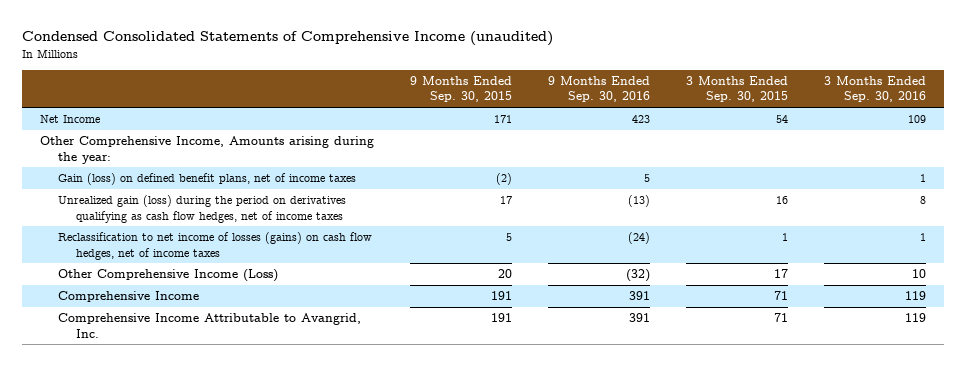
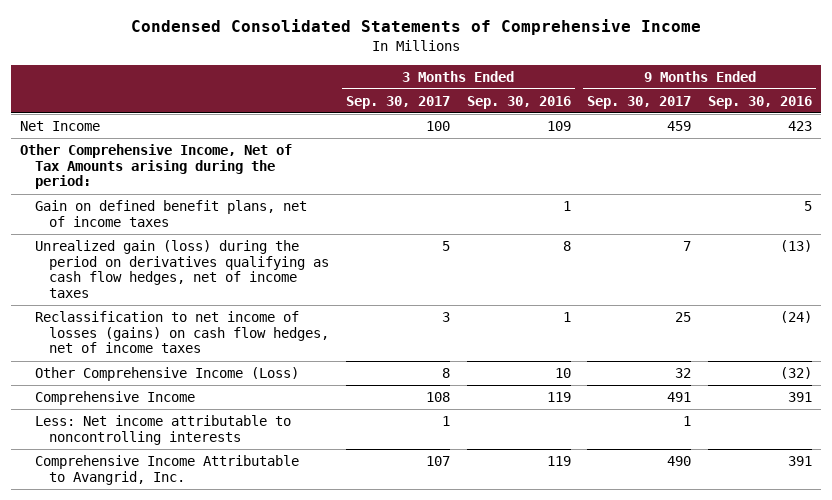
- Condensed Consolidated Statements of Comprehensive Income (unaudited)
+ Condensed Consolidated Statements of Comprehensive Income
- | 9 Months Ended Sep. 30, 2015 | 9 Months Ended Sep. 30, 2016 | 3 Months Ended Sep. 30, 2015 | 3 Months Ended Sep. 30, 2016
+ | 3 Months Ended Sep. 30, 2017 | 3 Months Ended Sep. 30, 2016 | 9 Months Ended Sep. 30, 2017 | 9 Months Ended Sep. 30, 2016
- Other Comprehensive Income, Amounts arising during the year:
- Gain (loss) on defined benefit plans, net of income taxes | (2) | 5 | | 1
+ Other Comprehensive Income, Net of Tax Amounts arising during the period:
+ Gain on defined benefit plans, net of income taxes | | 1 | | 5
+ Less: Net income attributable to noncontrolling interests | 1 | | 1 |

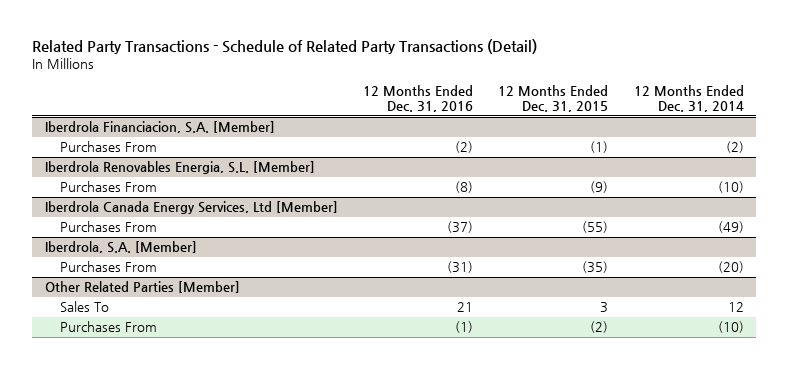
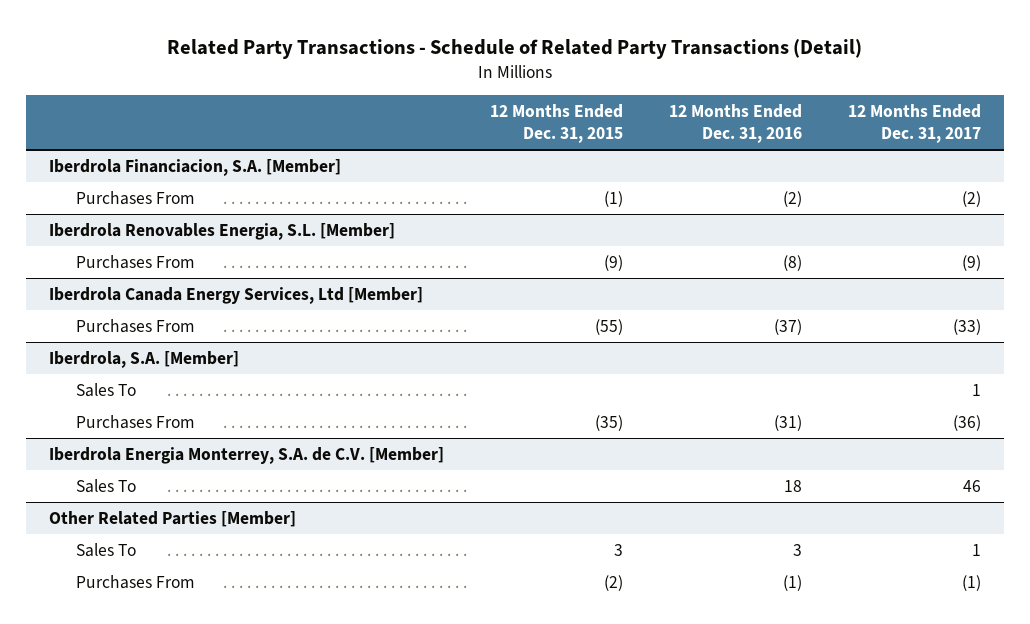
- | 12 Months Ended Dec. 31, 2016 | 12 Months Ended Dec. 31, 2015 | 12 Months Ended Dec. 31, 2014
+ | 12 Months Ended Dec. 31, 2015 | 12 Months Ended Dec. 31, 2016 | 12 Months Ended Dec. 31, 2017
@ Iberdrola, S.A. [Member]
+ Sales To | | | 1
+ Iberdrola Energia Monterrey, S.A. de C.V. [Member]
+ Sales To | | 18 | 46
@ Other Related Parties [Member]
- Sales To | 21 | 3 | 12
+ Sales To | 3 | 3 | 1

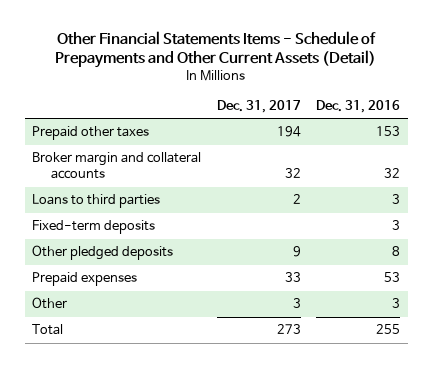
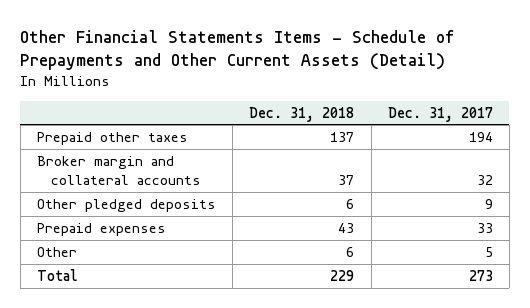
- | Dec. 31, 2017 | Dec. 31, 2016
+ | Dec. 31, 2018 | Dec. 31, 2017
- Loans to third parties | 2 | 3
- Fixed-term deposits | | 3
- Other | 3 | 3
+ Other | 6 | 5

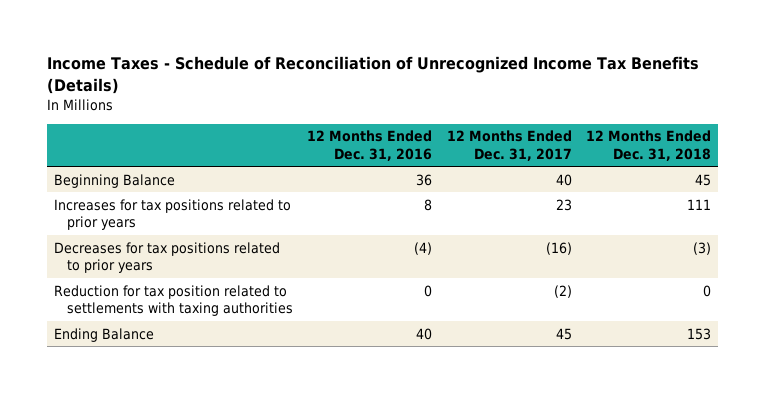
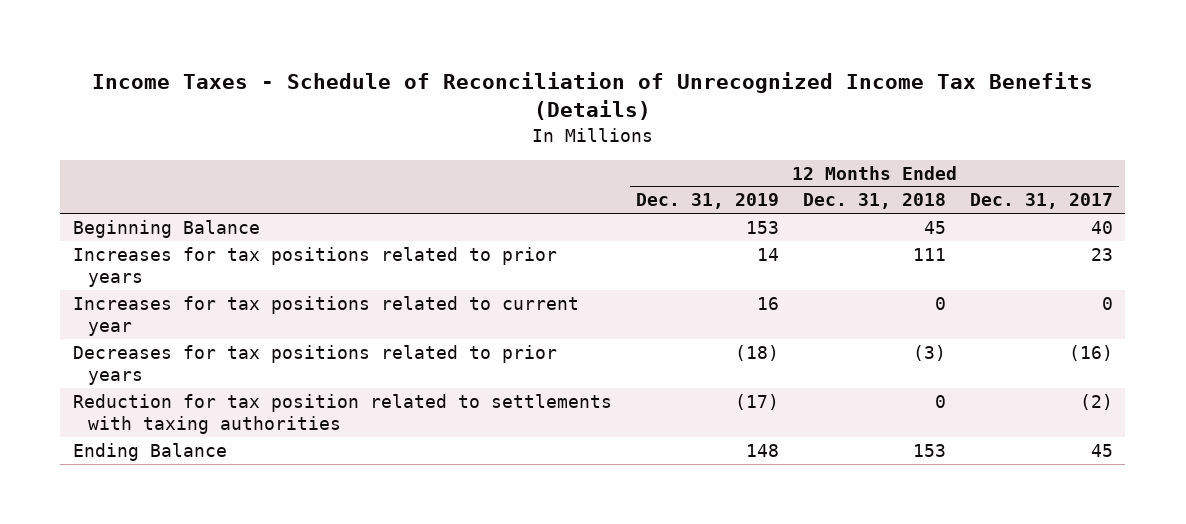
- | 12 Months Ended Dec. 31, 2016 | 12 Months Ended Dec. 31, 2017 | 12 Months Ended Dec. 31, 2018
+ | 12 Months Ended Dec. 31, 2019 | 12 Months Ended Dec. 31, 2018 | 12 Months Ended Dec. 31, 2017
+ Increases for tax positions related to current year | 16 | 0 | 0

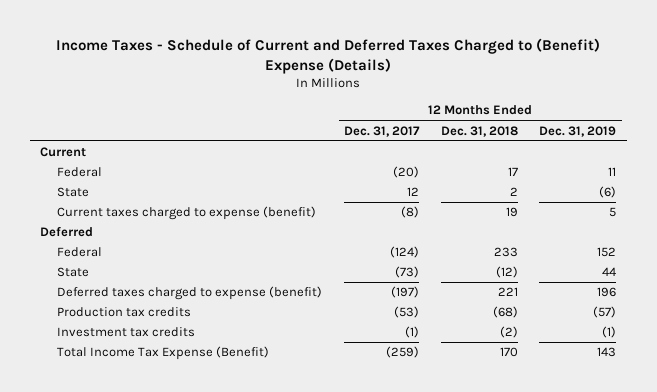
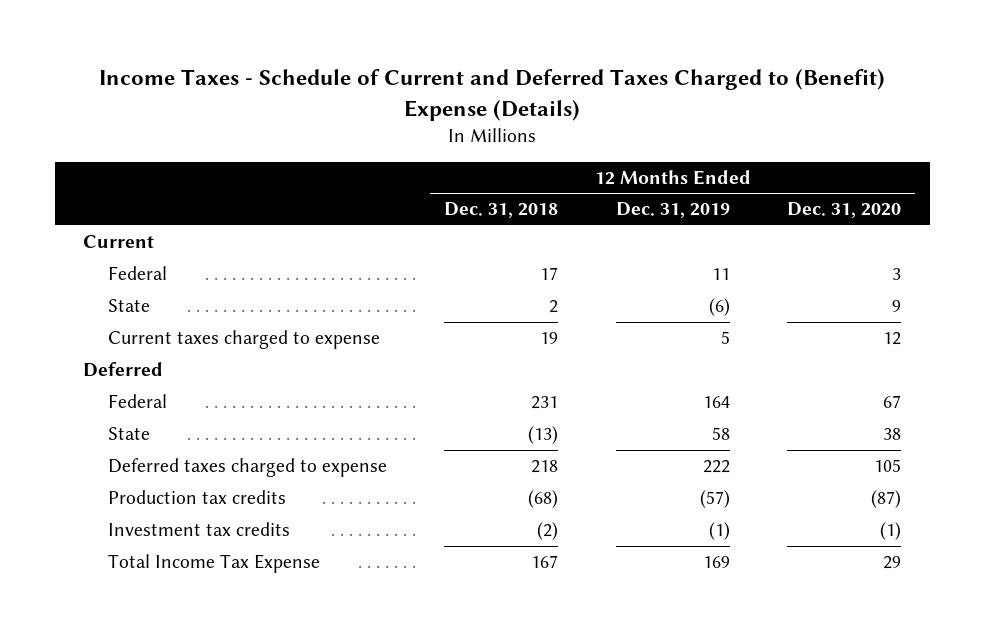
- | 12 Months Ended Dec. 31, 2017 | 12 Months Ended Dec. 31, 2018 | 12 Months Ended Dec. 31, 2019
+ | 12 Months Ended Dec. 31, 2018 | 12 Months Ended Dec. 31, 2019 | 12 Months Ended Dec. 31, 2020
- Current taxes charged to expense (benefit) | (8) | 19 | 5
+ Current taxes charged to expense | 19 | 5 | 12
- Federal | (124) | 233 | 152
- State | (73) | (12) | 44
- Deferred taxes charged to expense (benefit) | (197) | 221 | 196
+ Federal | 231 | 164 | 67
+ State | (13) | 58 | 38
+ Deferred taxes charged to expense | 218 | 222 | 105
- Total Income Tax Expense (Benefit) | (259) | 170 | 143
+ Total Income Tax Expense | 167 | 169 | 29

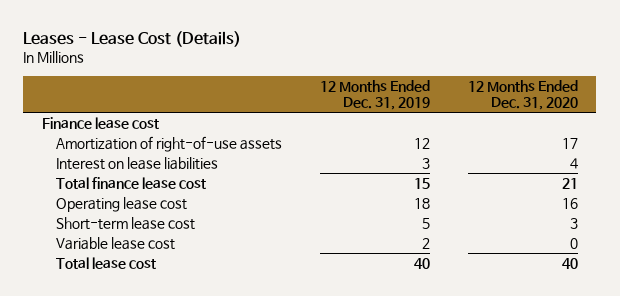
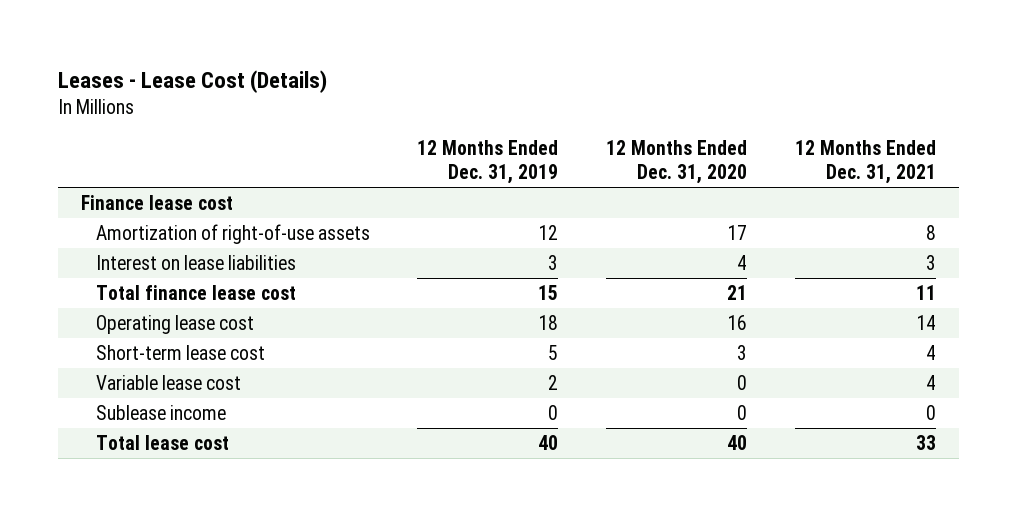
- | 12 Months Ended Dec. 31, 2019 | 12 Months Ended Dec. 31, 2020
+ | 12 Months Ended Dec. 31, 2019 | 12 Months Ended Dec. 31, 2020 | 12 Months Ended Dec. 31, 2021
+ Sublease income | 0 | 0 | 0

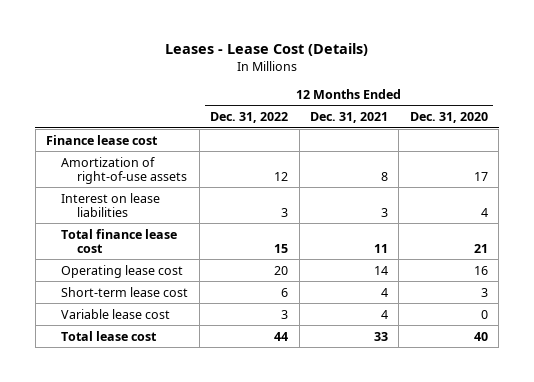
- | 12 Months Ended Dec. 31, 2019 | 12 Months Ended Dec. 31, 2020 | 12 Months Ended Dec. 31, 2021
+ | 12 Months Ended Dec. 31, 2022 | 12 Months Ended Dec. 31, 2021 | 12 Months Ended Dec. 31, 2020
- Sublease income | 0 | 0 | 0

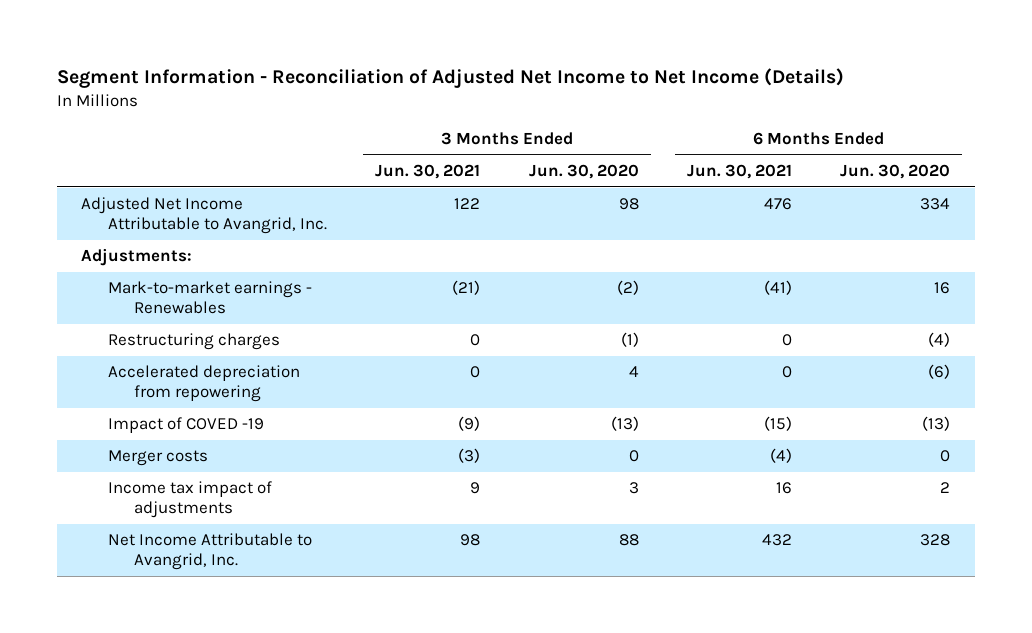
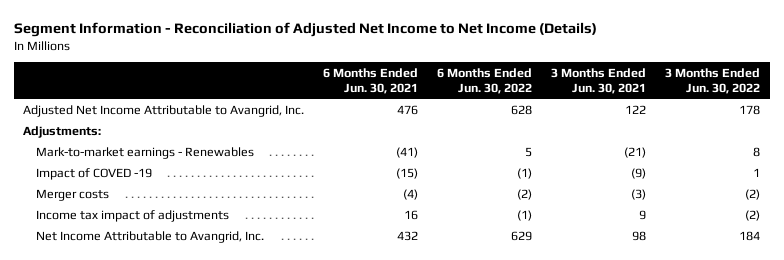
- | 3 Months Ended Jun. 30, 2021 | 3 Months Ended Jun. 30, 2020 | 6 Months Ended Jun. 30, 2021 | 6 Months Ended Jun. 30, 2020
+ | 6 Months Ended Jun. 30, 2021 | 6 Months Ended Jun. 30, 2022 | 3 Months Ended Jun. 30, 2021 | 3 Months Ended Jun. 30, 2022
- Restructuring charges | 0 | (1) | 0 | (4)
- Accelerated depreciation from repowering | 0 | 4 | 0 | (6)

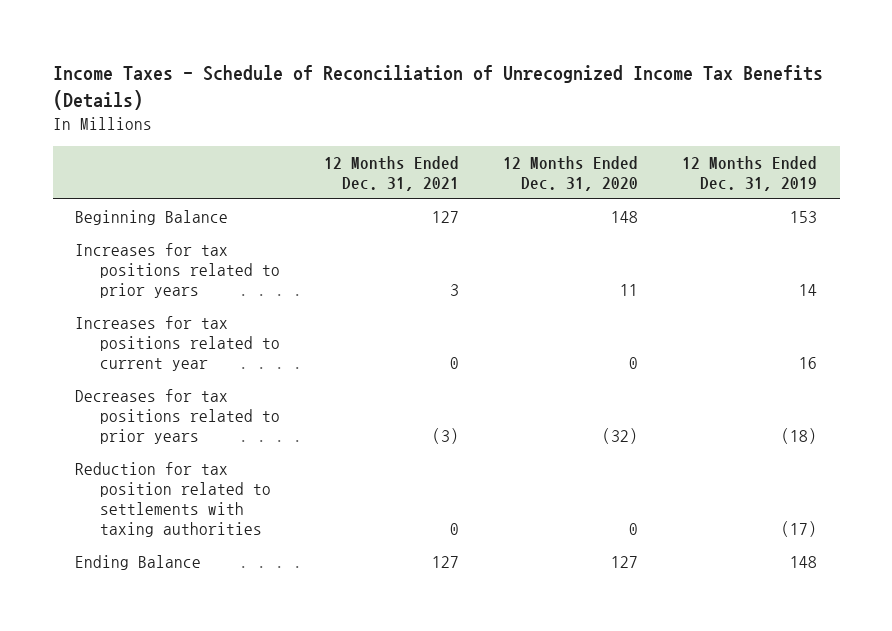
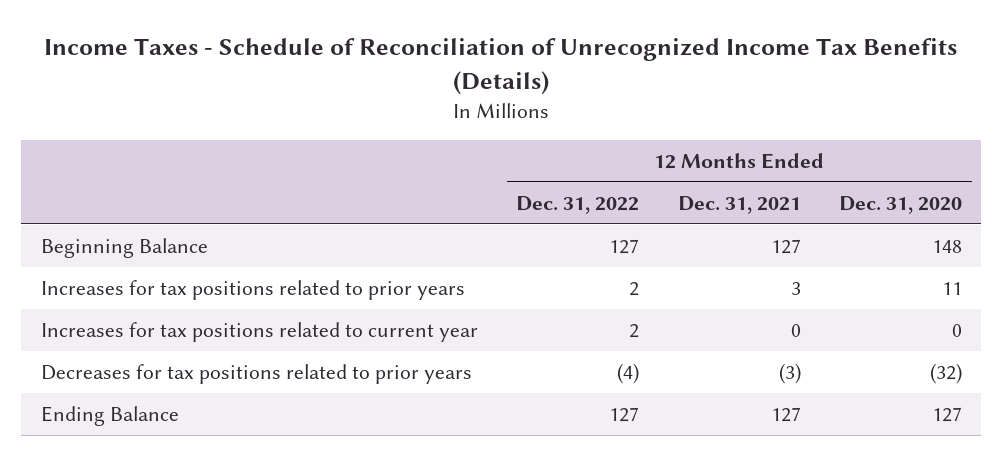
- | 12 Months Ended Dec. 31, 2021 | 12 Months Ended Dec. 31, 2020 | 12 Months Ended Dec. 31, 2019
+ | 12 Months Ended Dec. 31, 2022 | 12 Months Ended Dec. 31, 2021 | 12 Months Ended Dec. 31, 2020
- Reduction for tax position related to settlements with taxing authorities | 0 | 0 | (17)

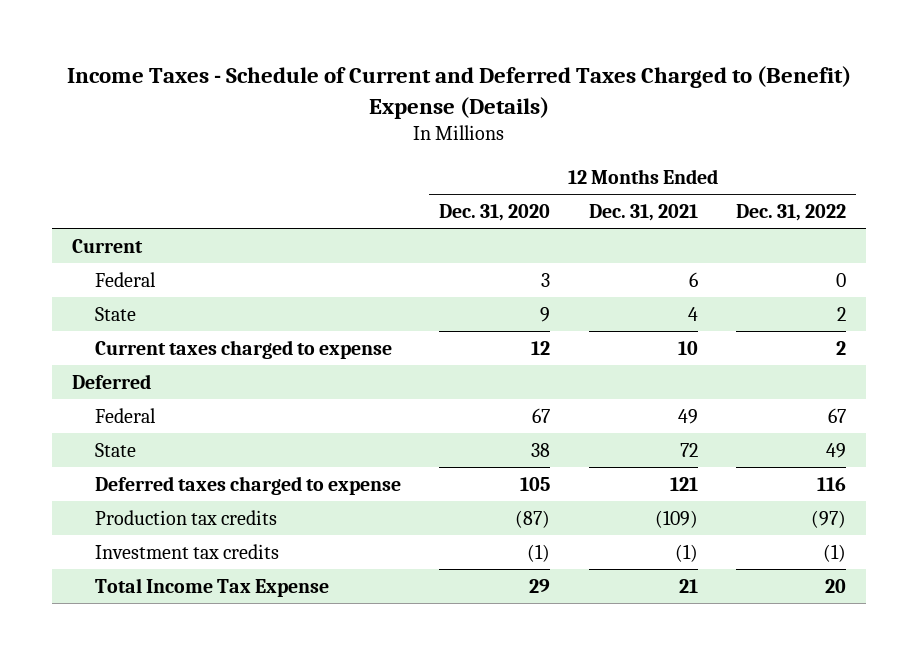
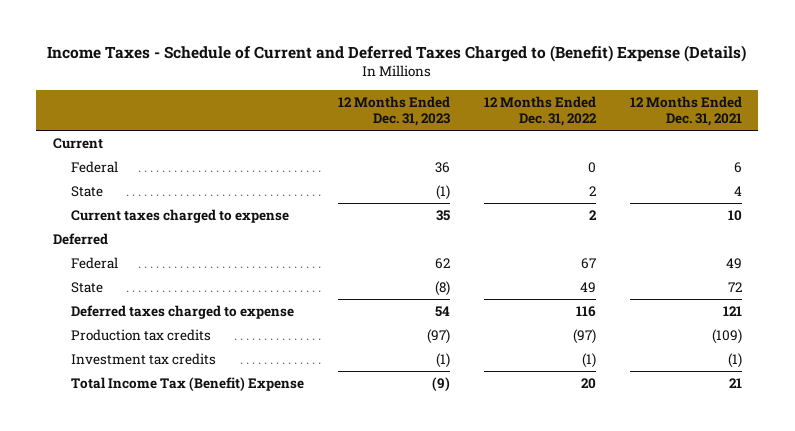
- | 12 Months Ended Dec. 31, 2020 | 12 Months Ended Dec. 31, 2021 | 12 Months Ended Dec. 31, 2022
+ | 12 Months Ended Dec. 31, 2023 | 12 Months Ended Dec. 31, 2022 | 12 Months Ended Dec. 31, 2021
- Total Income Tax Expense | 29 | 21 | 20
+ Total Income Tax (Benefit) Expense | (9) | 20 | 21

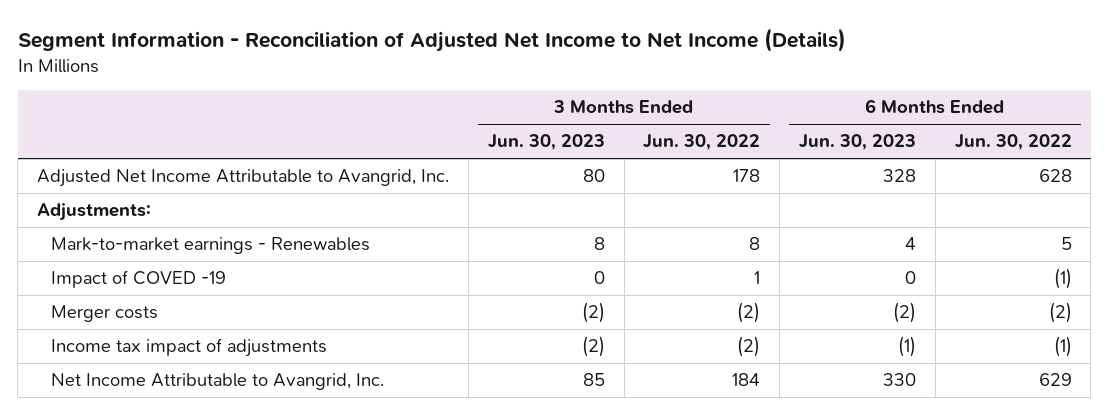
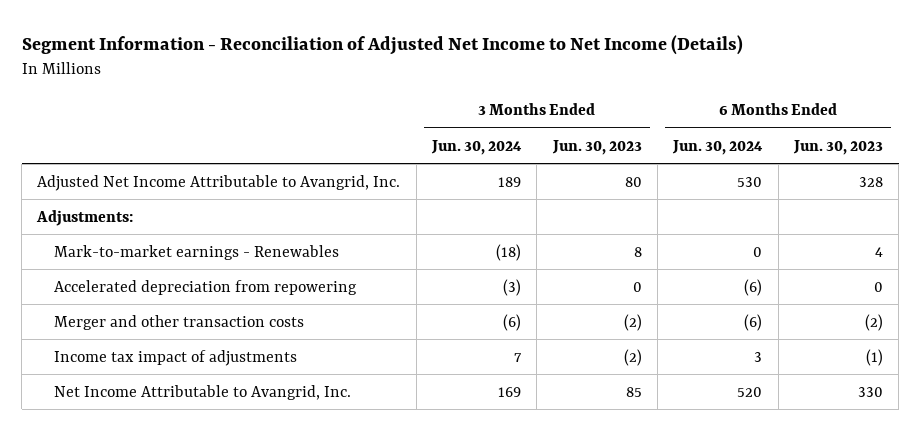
- | 3 Months Ended Jun. 30, 2023 | 3 Months Ended Jun. 30, 2022 | 6 Months Ended Jun. 30, 2023 | 6 Months Ended Jun. 30, 2022
+ | 3 Months Ended Jun. 30, 2024 | 3 Months Ended Jun. 30, 2023 | 6 Months Ended Jun. 30, 2024 | 6 Months Ended Jun. 30, 2023
- Impact of COVED -19 | 0 | 1 | 0 | (1)
- Merger costs | (2) | (2) | (2) | (2)
+ Accelerated depreciation from repowering | (3) | 0 | (6) | 0
+ Merger and other transaction costs | (6) | (2) | (6) | (2)

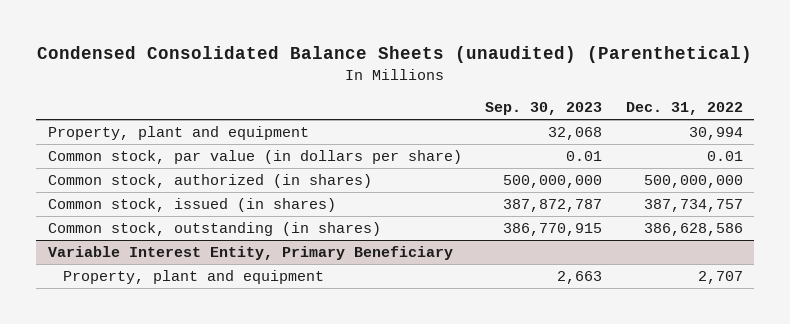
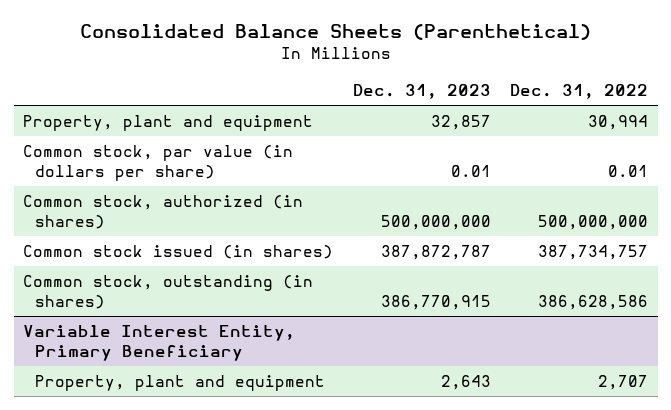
- Condensed Consolidated Balance Sheets (unaudited) (Parenthetical)
+ Consolidated Balance Sheets (Parenthetical)
- | Sep. 30, 2023 | Dec. 31, 2022
+ | Dec. 31, 2023 | Dec. 31, 2022
- Common stock, issued (in shares) | 387,872,787 | 387,734,757
+ Common stock issued (in shares) | 387,872,787 | 387,734,757

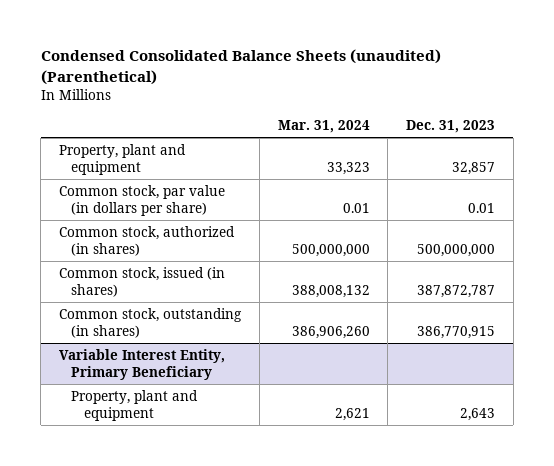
- Consolidated Balance Sheets (Parenthetical)
+ Condensed Consolidated Balance Sheets (unaudited) (Parenthetical)
- | Dec. 31, 2023 | Dec. 31, 2022
+ | Mar. 31, 2024 | Dec. 31, 2023
- Common stock issued (in shares) | 387,872,787 | 387,734,757
+ Common stock, issued (in shares) | 388,008,132 | 387,872,787

